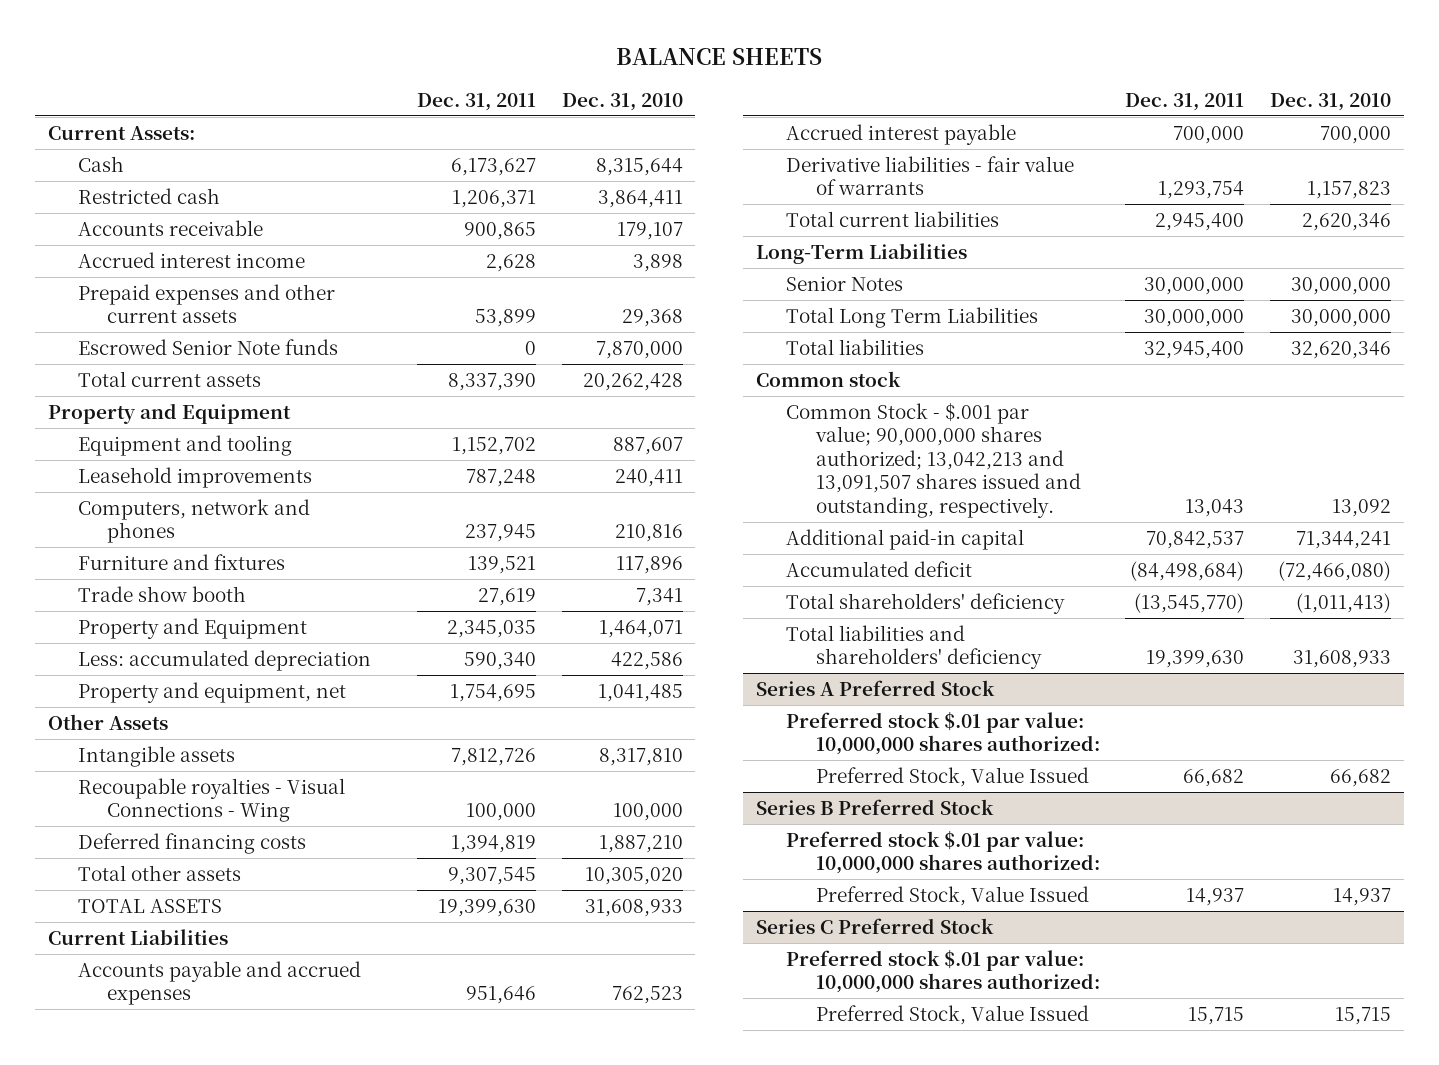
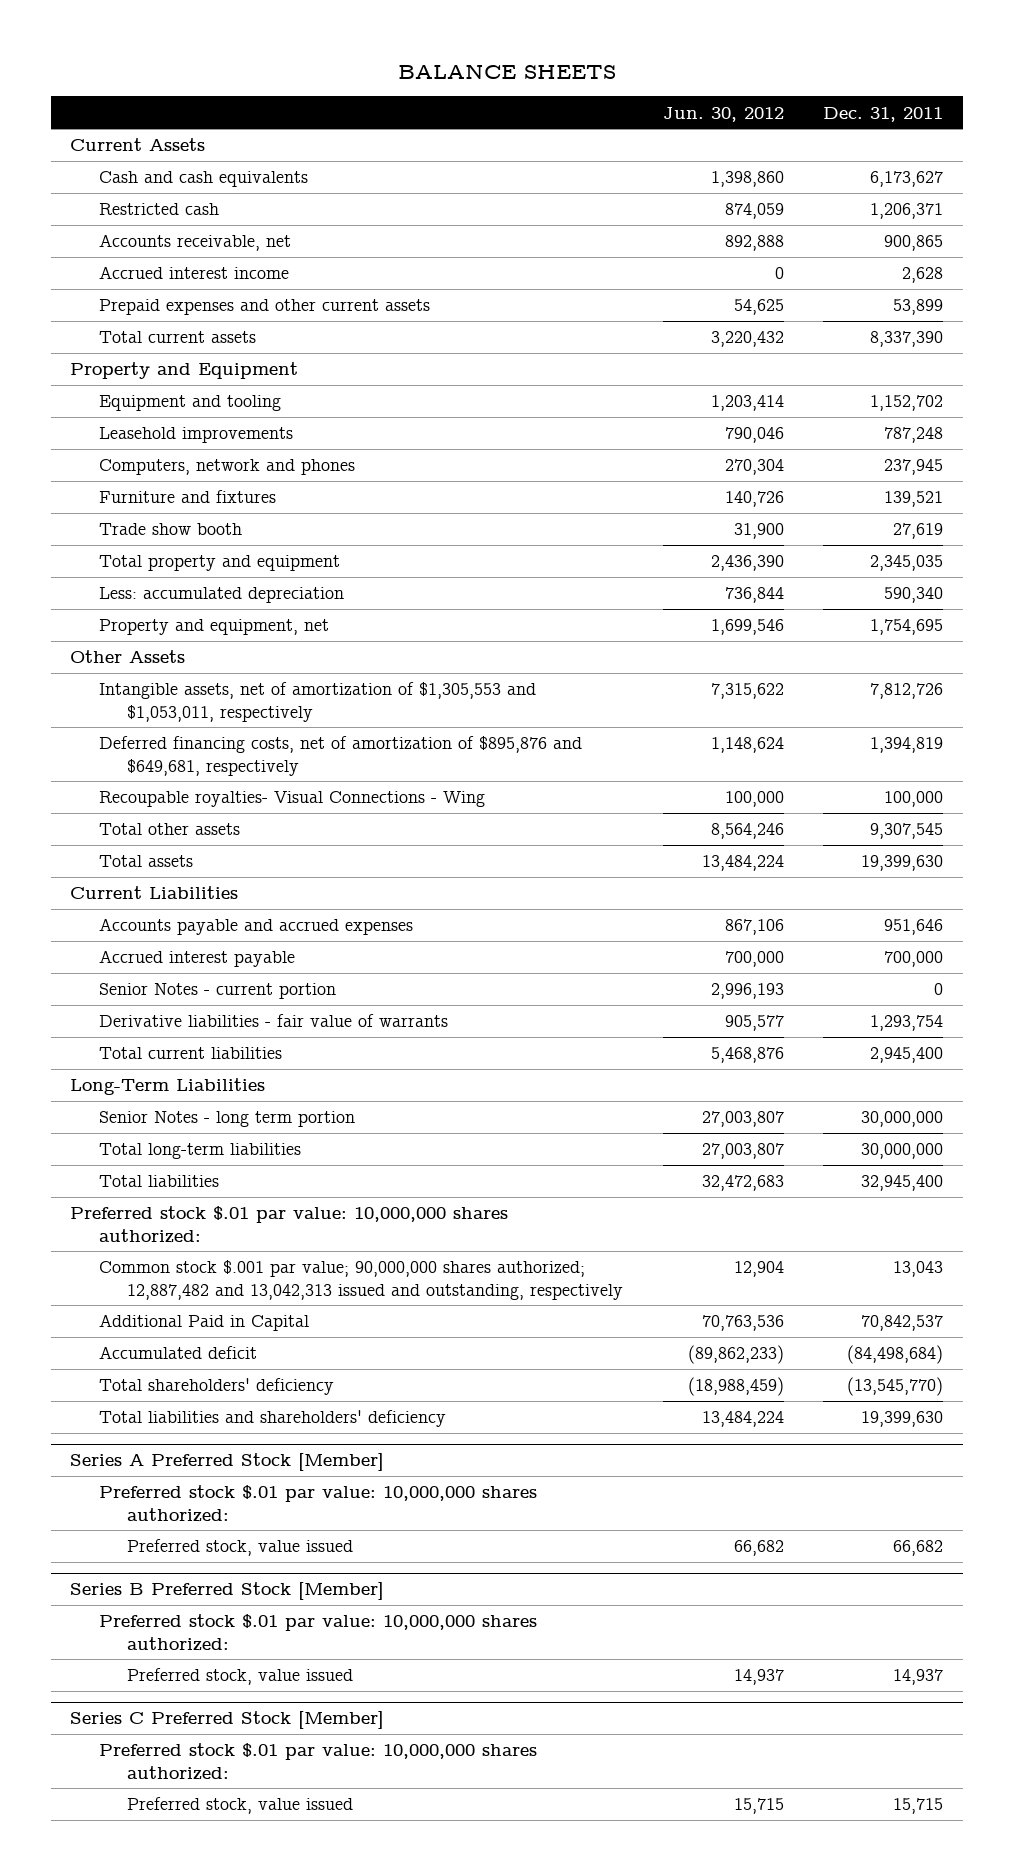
- | Dec. 31, 2011 | Dec. 31, 2010
+ | Jun. 30, 2012 | Dec. 31, 2011
- Current Assets:
- Cash | 6,173,627 | 8,315,644
+ Current Assets
+ Cash and cash equivalents | 1,398,860 | 6,173,627
- Accounts receivable | 900,865 | 179,107
+ Accounts receivable, net | 892,888 | 900,865
- Escrowed Senior Note funds | 0 | 7,870,000
- Property and Equipment | 2,345,035 | 1,464,071
+ Total property and equipment | 2,436,390 | 2,345,035
- Intangible assets | 7,812,726 | 8,317,810
- Recoupable royalties - Visual Connections - Wing | 100,000 | 100,000
- Deferred financing costs | 1,394,819 | 1,887,210
+ Intangible assets, net of amortization of $1,305,553 and $1,053,011, respectively | 7,315,622 | 7,812,726
+ Deferred financing costs, net of amortization of $895,876 and $649,681, respectively | 1,148,624 | 1,394,819
+ Recoupable royalties- Visual Connections - Wing | 100,000 | 100,000
- TOTAL ASSETS | 19,399,630 | 31,608,933
+ Total assets | 13,484,224 | 19,399,630
+ Senior Notes - current portion | 2,996,193 | 0
- Senior Notes | 30,000,000 | 30,000,000
- Total Long Term Liabilities | 30,000,000 | 30,000,000
+ Senior Notes - long term portion | 27,003,807 | 30,000,000
+ Total long-term liabilities | 27,003,807 | 30,000,000
- Common stock
- Common Stock - $.001 par value; 90,000,000 shares authorized; 13,042,213 and 13,091,507 shares issued and outstanding, respectively. | 13,043 | 13,092
- Additional paid-in capital | 70,842,537 | 71,344,241
+ Preferred stock $.01 par value: 10,000,000 shares authorized:
+ Common stock $.001 par value; 90,000,000 shares authorized; 12,887,482 and 13,042,313 issued and outstanding, respectively | 12,904 | 13,043
+ Additional Paid in Capital | 70,763,536 | 70,842,537
- Series A Preferred Stock
+ Series A Preferred Stock [Member]
- Preferred Stock, Value Issued | 66,682 | 66,682
- Series B Preferred Stock
+ Preferred stock, value issued | 66,682 | 66,682
+ Series B Preferred Stock [Member]
- Preferred Stock, Value Issued | 14,937 | 14,937
- Series C Preferred Stock
+ Preferred stock, value issued | 14,937 | 14,937
+ Series C Preferred Stock [Member]
- Preferred Stock, Value Issued | 15,715 | 15,715
+ Preferred stock, value issued | 15,715 | 15,715

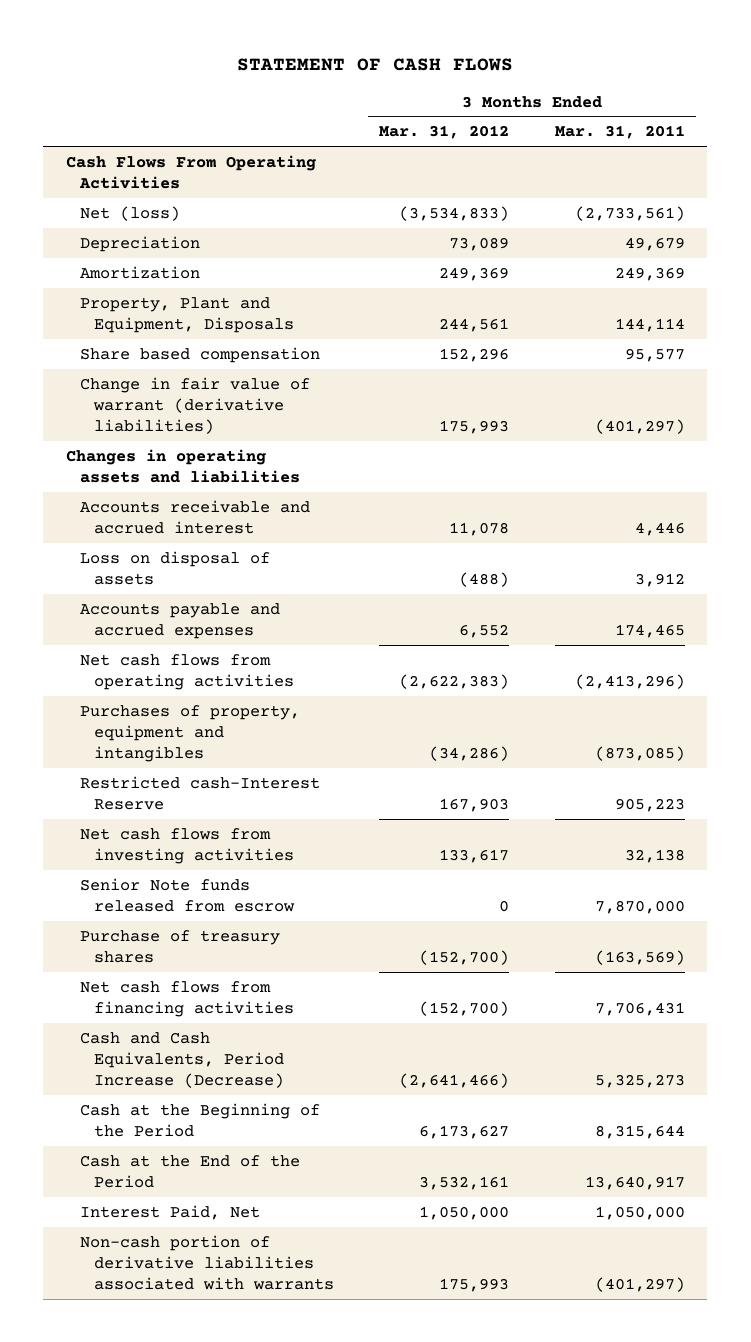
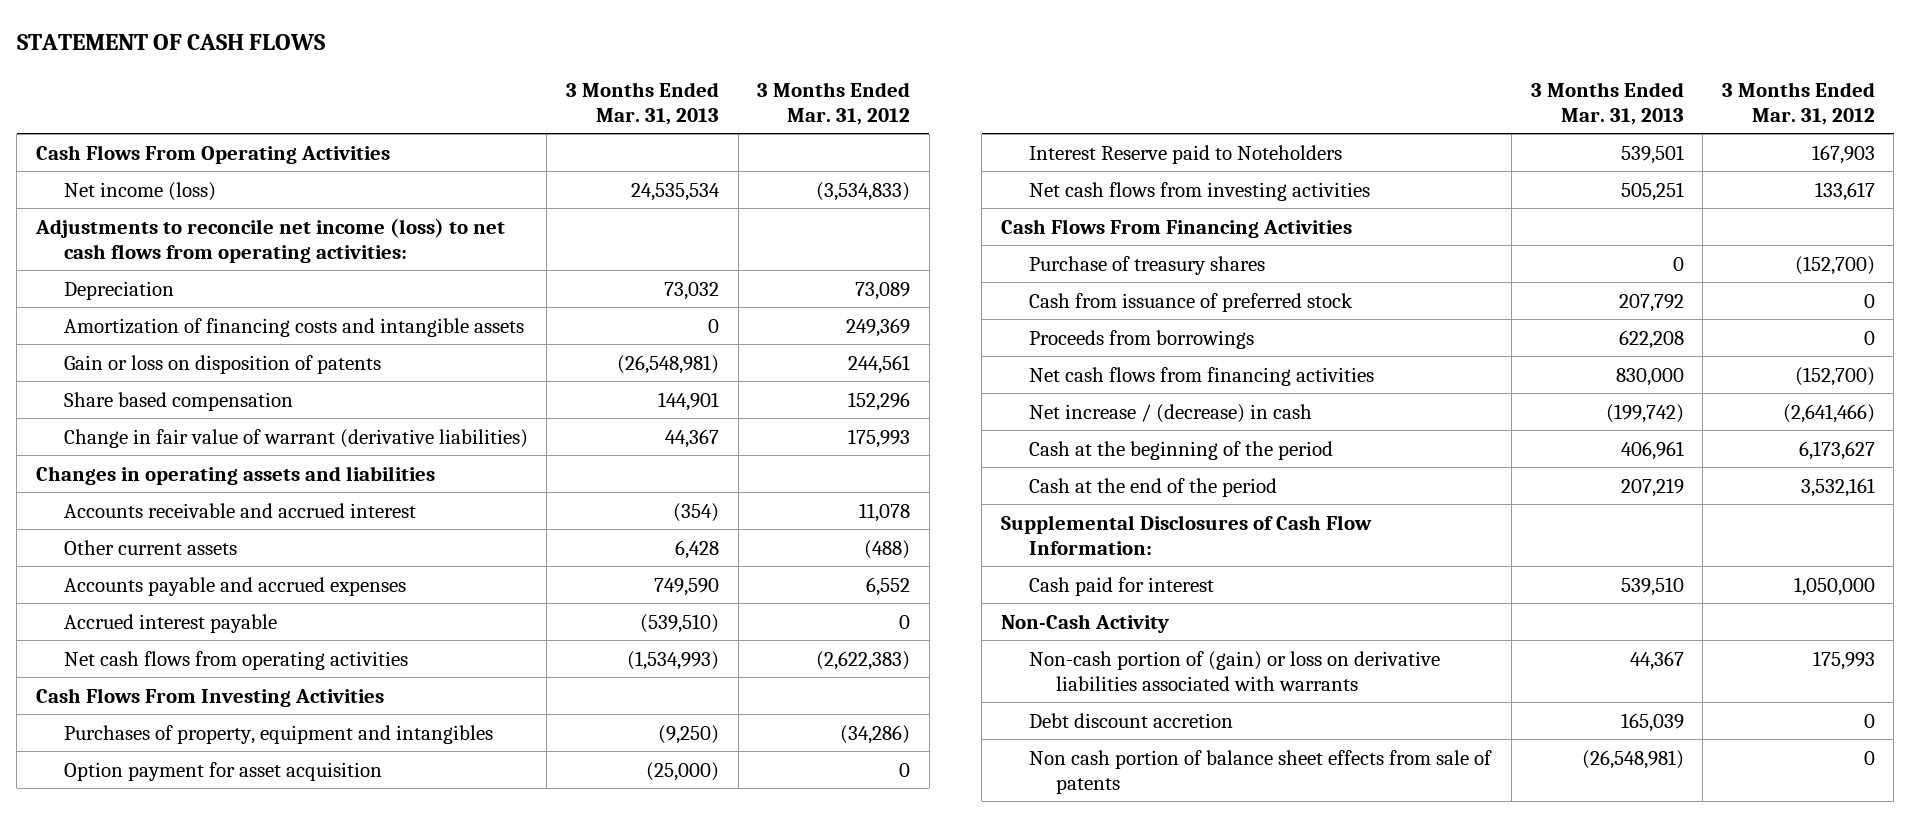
- | 3 Months Ended Mar. 31, 2012 | 3 Months Ended Mar. 31, 2011
+ | 3 Months Ended Mar. 31, 2013 | 3 Months Ended Mar. 31, 2012
- Net (loss) | (3,534,833) | (2,733,561)
+ Net income (loss) | 24,535,534 | (3,534,833)
+ Adjustments to reconcile net income (loss) to net cash flows from operating activities:
- Amortization | 249,369 | 249,369
- Property, Plant and Equipment, Disposals | 244,561 | 144,114
+ Amortization of financing costs and intangible assets | 0 | 249,369
+ Gain or loss on disposition of patents | (26,548,981) | 244,561
- Loss on disposal of assets | (488) | 3,912
+ Other current assets | 6,428 | (488)
+ Accrued interest payable | (539,510) | 0
+ Cash Flows From Investing Activities
- Restricted cash-Interest Reserve | 167,903 | 905,223
+ Option payment for asset acquisition | (25,000) | 0
+ Interest Reserve paid to Noteholders | 539,501 | 167,903
- Senior Note funds released from escrow | 0 | 7,870,000
+ Cash Flows From Financing Activities
+ Cash from issuance of preferred stock | 207,792 | 0
+ Proceeds from borrowings | 622,208 | 0
- Cash and Cash Equivalents, Period Increase (Decrease) | (2,641,466) | 5,325,273
- Cash at the Beginning of the Period | 6,173,627 | 8,315,644
- Cash at the End of the Period | 3,532,161 | 13,640,917
- Interest Paid, Net | 1,050,000 | 1,050,000
- Non-cash portion of derivative liabilities associated with warrants | 175,993 | (401,297)
+ Net increase / (decrease) in cash | (199,742) | (2,641,466)
+ Cash at the beginning of the period | 406,961 | 6,173,627
+ Cash at the end of the period | 207,219 | 3,532,161
+ Supplemental Disclosures of Cash Flow Information:
+ Cash paid for interest | 539,510 | 1,050,000
+ Non-Cash Activity
+ Non-cash portion of (gain) or loss on derivative liabilities associated with warrants | 44,367 | 175,993
+ Debt discount accretion | 165,039 | 0
+ Non cash portion of balance sheet effects from sale of patents | (26,548,981) | 0

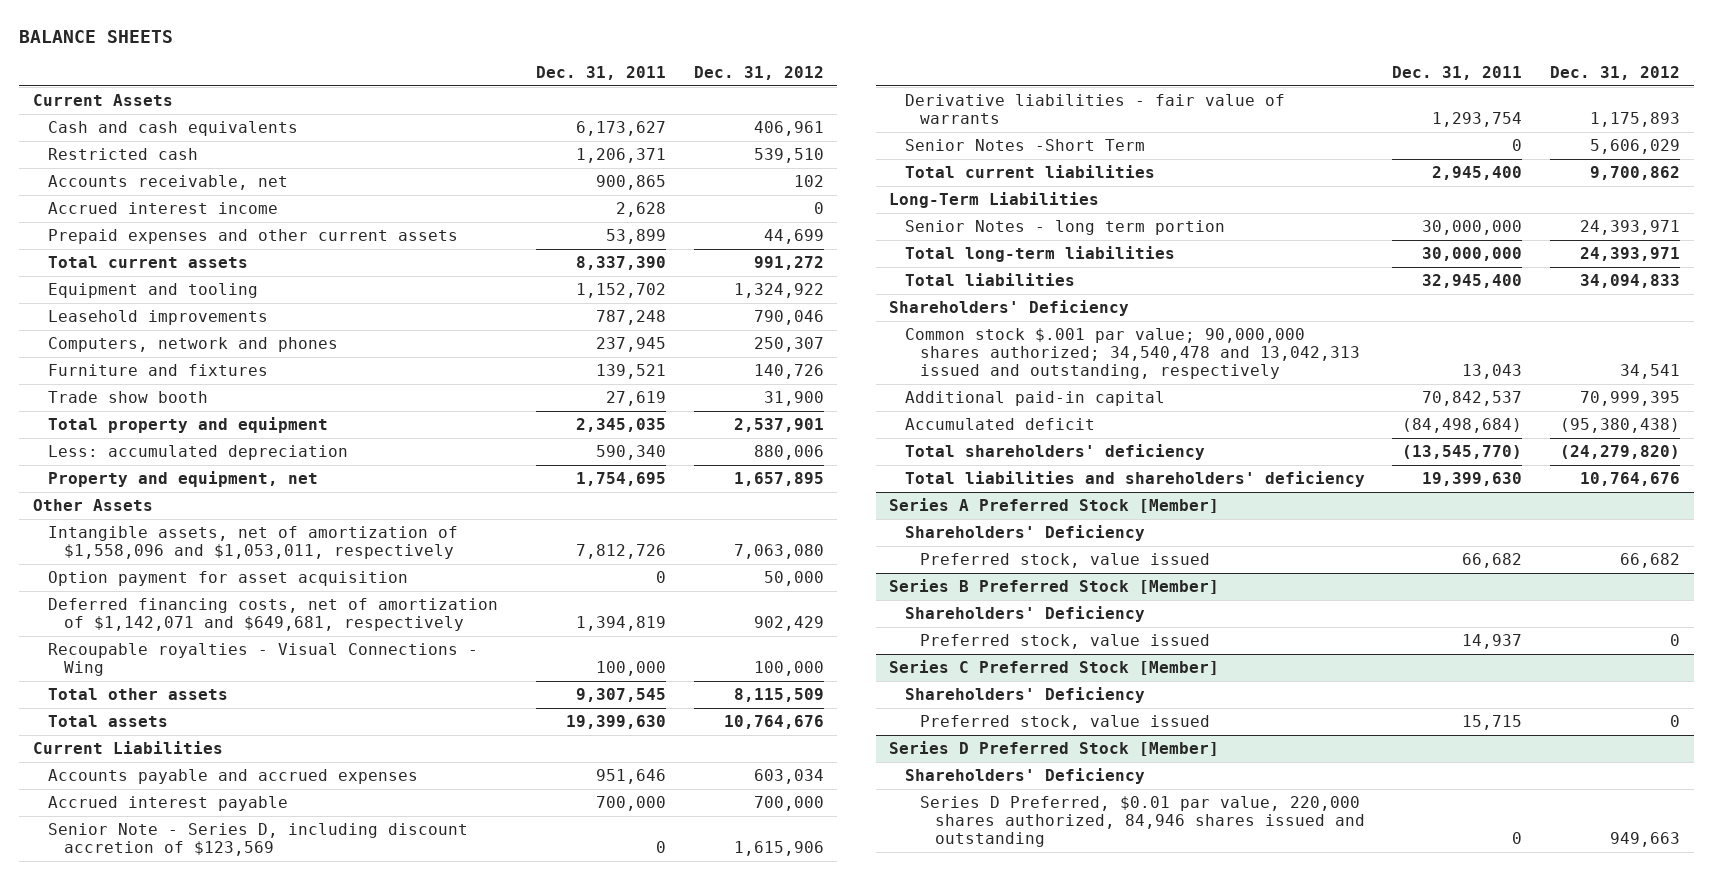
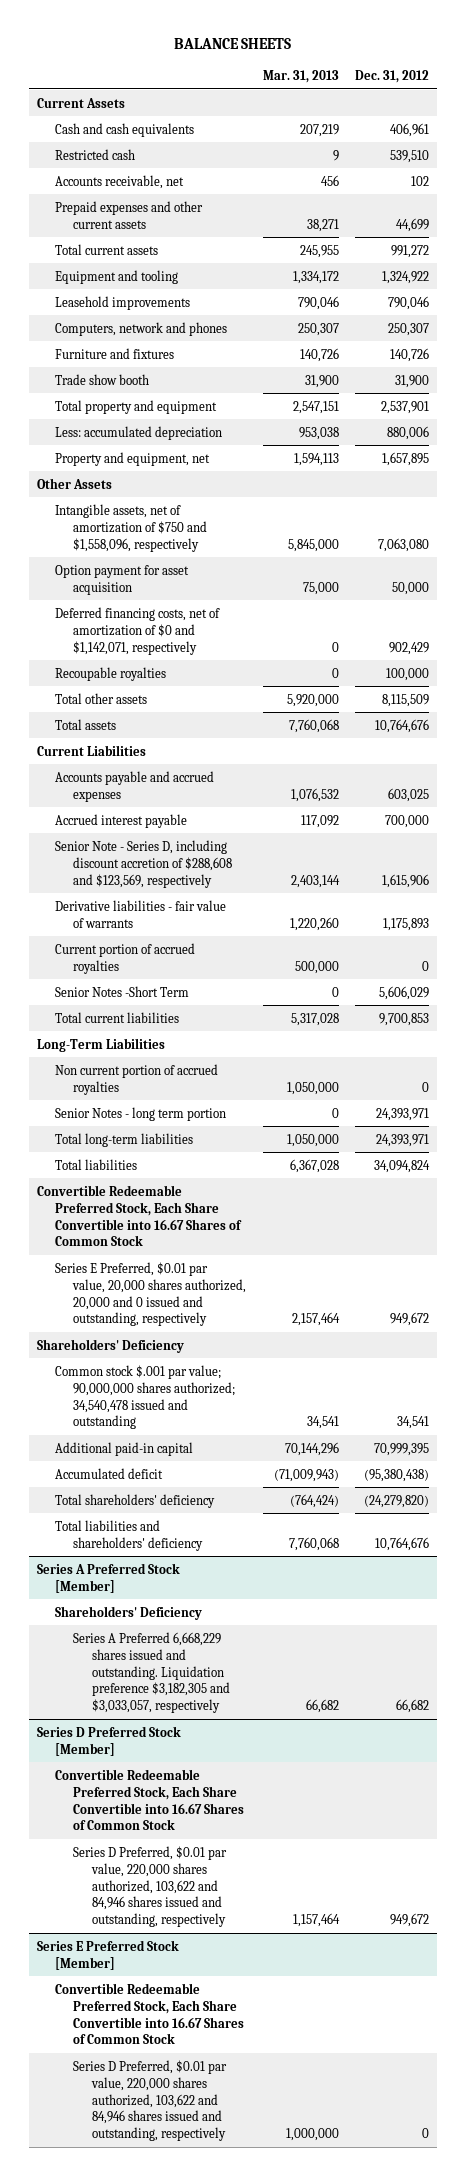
- | Dec. 31, 2011 | Dec. 31, 2012
+ | Mar. 31, 2013 | Dec. 31, 2012
- Accrued interest income | 2,628 | 0
- Intangible assets, net of amortization of $1,558,096 and $1,053,011, respectively | 7,812,726 | 7,063,080
+ Intangible assets, net of amortization of $750 and $1,558,096, respectively | 5,845,000 | 7,063,080
- Deferred financing costs, net of amortization of $1,142,071 and $649,681, respectively | 1,394,819 | 902,429
- Recoupable royalties - Visual Connections - Wing | 100,000 | 100,000
+ Deferred financing costs, net of amortization of $0 and $1,142,071, respectively | 0 | 902,429
+ Recoupable royalties | 0 | 100,000
- Accounts payable and accrued expenses | 951,646 | 603,034
+ Accounts payable and accrued expenses | 1,076,532 | 603,025
- Senior Note - Series D, including discount accretion of $123,569 | 0 | 1,615,906
+ Senior Note - Series D, including discount accretion of $288,608 and $123,569, respectively | 2,403,144 | 1,615,906
+ Current portion of accrued royalties | 500,000 | 0
- Total current liabilities | 2,945,400 | 9,700,862
+ Total current liabilities | 5,317,028 | 9,700,853
+ Non current portion of accrued royalties | 1,050,000 | 0
- Total liabilities | 32,945,400 | 34,094,833
+ Total liabilities | 6,367,028 | 34,094,824
+ Convertible Redeemable Preferred Stock, Each Share Convertible into 16.67 Shares of Common Stock
+ Series E Preferred, $0.01 par value, 20,000 shares authorized, 20,000 and 0 issued and outstanding, respectively | 2,157,464 | 949,672
- Common stock $.001 par value; 90,000,000 shares authorized; 34,540,478 and 13,042,313 issued and outstanding, respectively | 13,043 | 34,541
+ Common stock $.001 par value; 90,000,000 shares authorized; 34,540,478 issued and outstanding | 34,541 | 34,541
@ Series A Preferred Stock [Member]
- Preferred stock, value issued | 66,682 | 66,682
- Series B Preferred Stock [Member]
- Shareholders' Deficiency
- Preferred stock, value issued | 14,937 | 0
- Series C Preferred Stock [Member]
- Shareholders' Deficiency
- Preferred stock, value issued | 15,715 | 0
@ Series A Preferred Stock [Member]
+ Series A Preferred 6,668,229 shares issued and outstanding. Liquidation preference $3,182,305 and $3,033,057, respectively | 66,682 | 66,682
@ Series D Preferred Stock [Member]
- Shareholders' Deficiency
- Series D Preferred, $0.01 par value, 220,000 shares authorized, 84,946 shares issued and outstanding | 0 | 949,663
+ Convertible Redeemable Preferred Stock, Each Share Convertible into 16.67 Shares of Common Stock
+ Series D Preferred, $0.01 par value, 220,000 shares authorized, 103,622 and 84,946 shares issued and outstanding, respectively | 1,157,464 | 949,672
+ Series E Preferred Stock [Member]
+ Convertible Redeemable Preferred Stock, Each Share Convertible into 16.67 Shares of Common Stock
+ Series D Preferred, $0.01 par value, 220,000 shares authorized, 103,622 and 84,946 shares issued and outstanding, respectively | 1,000,000 | 0

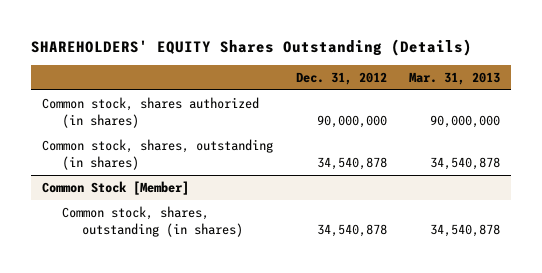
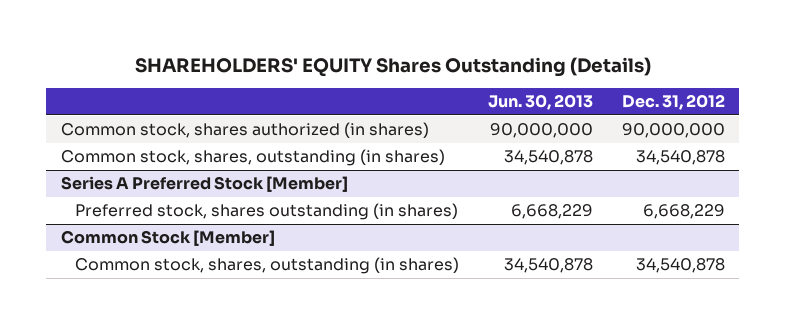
- | Dec. 31, 2012 | Mar. 31, 2013
+ | Jun. 30, 2013 | Dec. 31, 2012
+ Series A Preferred Stock [Member]
+ Preferred stock, shares outstanding (in shares) | 6,668,229 | 6,668,229

